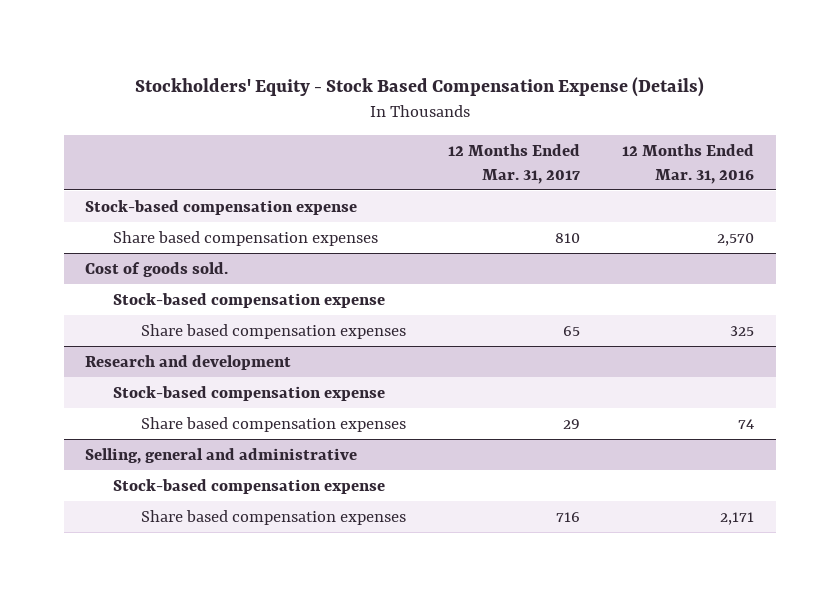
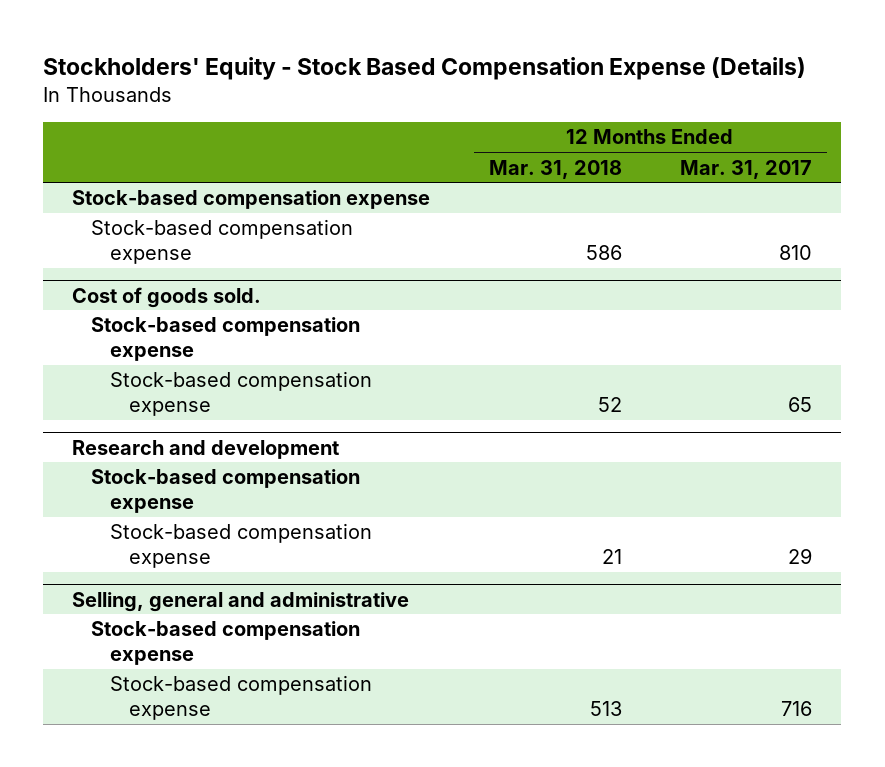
- | 12 Months Ended Mar. 31, 2017 | 12 Months Ended Mar. 31, 2016
+ | 12 Months Ended Mar. 31, 2018 | 12 Months Ended Mar. 31, 2017
- Share based compensation expenses | 810 | 2,570
+ Stock-based compensation expense | 586 | 810
@ Cost of goods sold.
- Share based compensation expenses | 65 | 325
+ Stock-based compensation expense | 52 | 65
@ Research and development
- Share based compensation expenses | 29 | 74
+ Stock-based compensation expense | 21 | 29
@ Selling, general and administrative
- Share based compensation expenses | 716 | 2,171
+ Stock-based compensation expense | 513 | 716

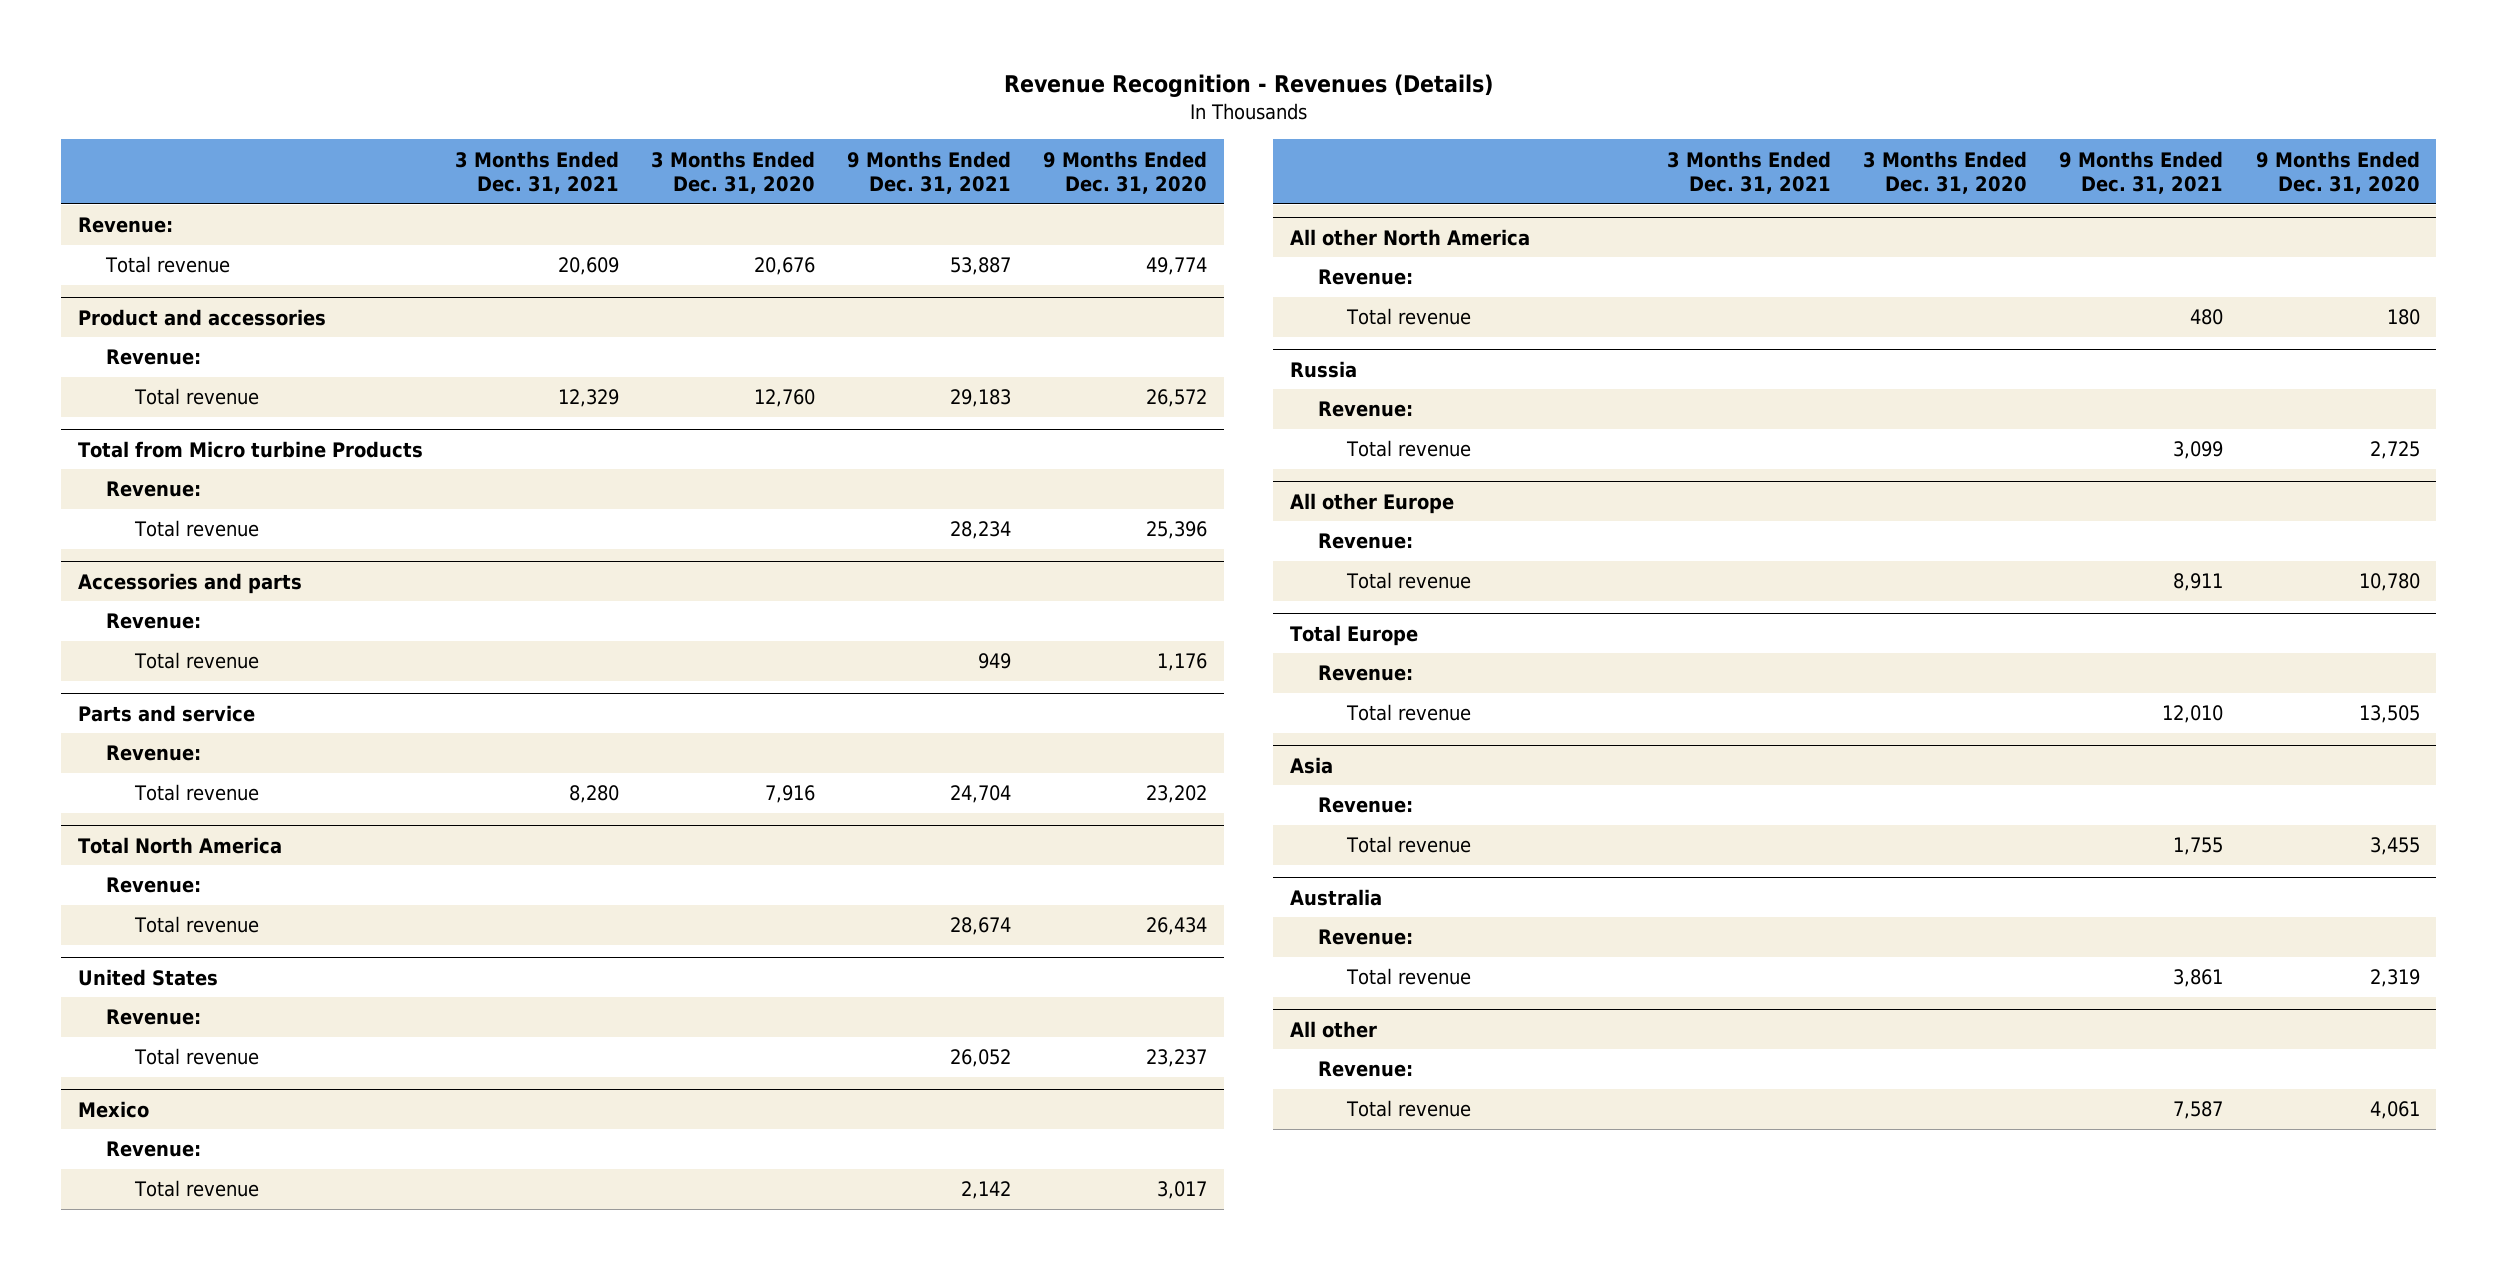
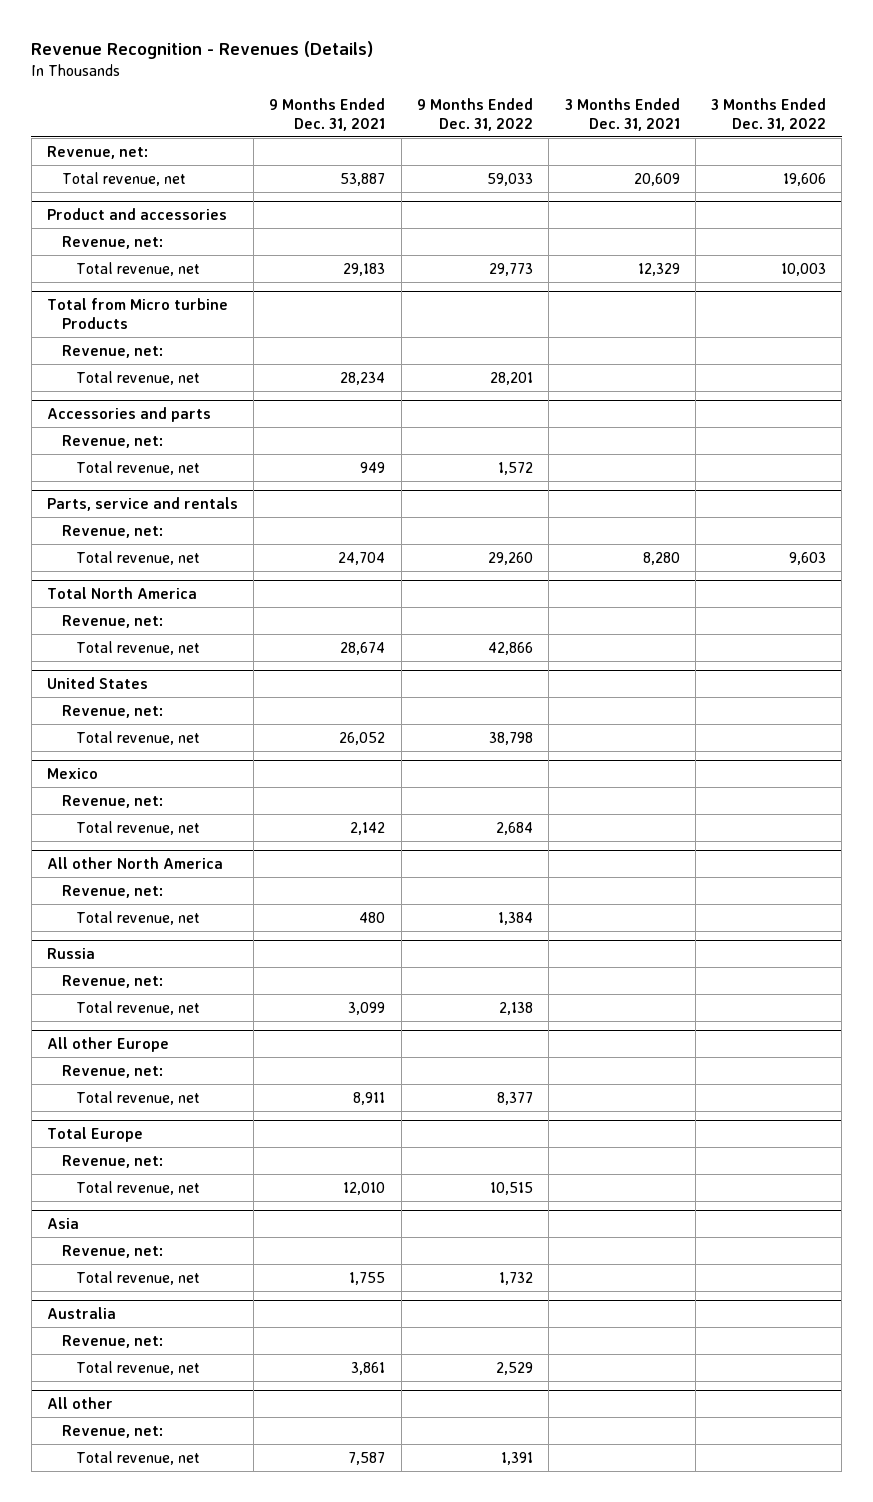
- | 3 Months Ended Dec. 31, 2021 | 3 Months Ended Dec. 31, 2020 | 9 Months Ended Dec. 31, 2021 | 9 Months Ended Dec. 31, 2020
+ | 9 Months Ended Dec. 31, 2021 | 9 Months Ended Dec. 31, 2022 | 3 Months Ended Dec. 31, 2021 | 3 Months Ended Dec. 31, 2022
- Revenue:
- Total revenue | 20,609 | 20,676 | 53,887 | 49,774
+ Revenue, net:
+ Total revenue, net | 53,887 | 59,033 | 20,609 | 19,606
@ Product and accessories
- Revenue:
- Total revenue | 12,329 | 12,760 | 29,183 | 26,572
+ Revenue, net:
+ Total revenue, net | 29,183 | 29,773 | 12,329 | 10,003
@ Total from Micro turbine Products
- Revenue:
- Total revenue | | | 28,234 | 25,396
+ Revenue, net:
+ Total revenue, net | 28,234 | 28,201 | |
@ Accessories and parts
- Revenue:
- Total revenue | | | 949 | 1,176
- Parts and service
- Revenue:
- Total revenue | 8,280 | 7,916 | 24,704 | 23,202
@ Accessories and parts
+ Revenue, net:
+ Total revenue, net | 949 | 1,572 | |
+ Parts, service and rentals
+ Revenue, net:
+ Total revenue, net | 24,704 | 29,260 | 8,280 | 9,603
@ Total North America
- Revenue:
- Total revenue | | | 28,674 | 26,434
+ Revenue, net:
+ Total revenue, net | 28,674 | 42,866 | |
@ United States
- Revenue:
- Total revenue | | | 26,052 | 23,237
+ Revenue, net:
+ Total revenue, net | 26,052 | 38,798 | |
@ Mexico
- Revenue:
- Total revenue | | | 2,142 | 3,017
+ Revenue, net:
+ Total revenue, net | 2,142 | 2,684 | |
@ All other North America
- Revenue:
- Total revenue | | | 480 | 180
+ Revenue, net:
+ Total revenue, net | 480 | 1,384 | |
@ Russia
- Revenue:
- Total revenue | | | 3,099 | 2,725
+ Revenue, net:
+ Total revenue, net | 3,099 | 2,138 | |
@ All other Europe
- Revenue:
- Total revenue | | | 8,911 | 10,780
+ Revenue, net:
+ Total revenue, net | 8,911 | 8,377 | |
@ Total Europe
- Revenue:
- Total revenue | | | 12,010 | 13,505
+ Revenue, net:
+ Total revenue, net | 12,010 | 10,515 | |
@ Asia
- Revenue:
- Total revenue | | | 1,755 | 3,455
+ Revenue, net:
+ Total revenue, net | 1,755 | 1,732 | |
@ Australia
- Revenue:
- Total revenue | | | 3,861 | 2,319
+ Revenue, net:
+ Total revenue, net | 3,861 | 2,529 | |
@ All other
- Revenue:
- Total revenue | | | 7,587 | 4,061
+ Revenue, net:
+ Total revenue, net | 7,587 | 1,391 | |

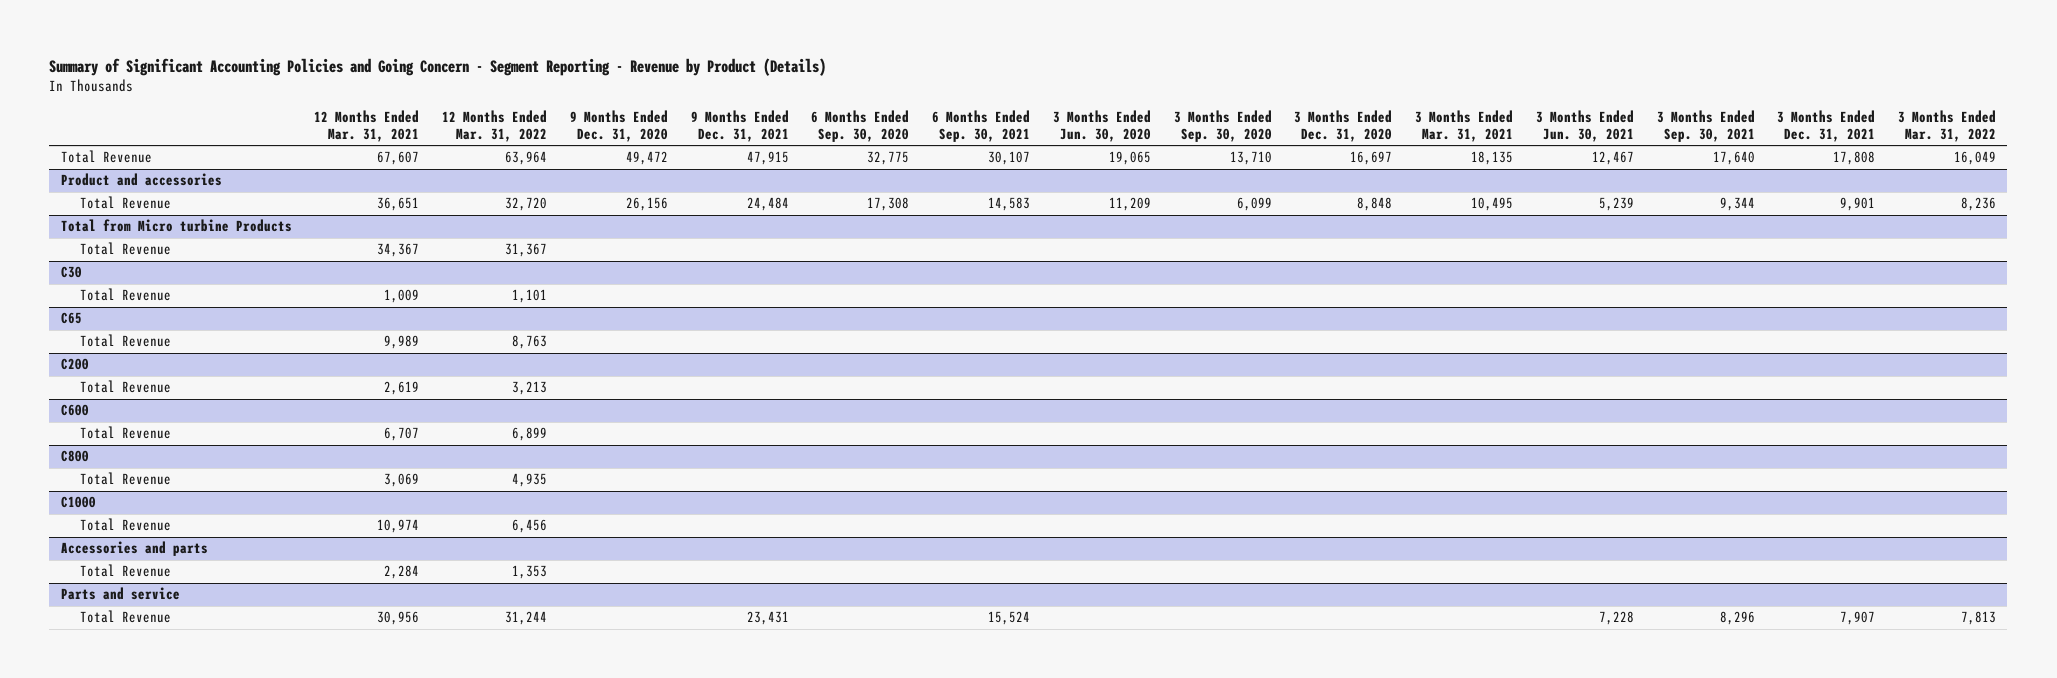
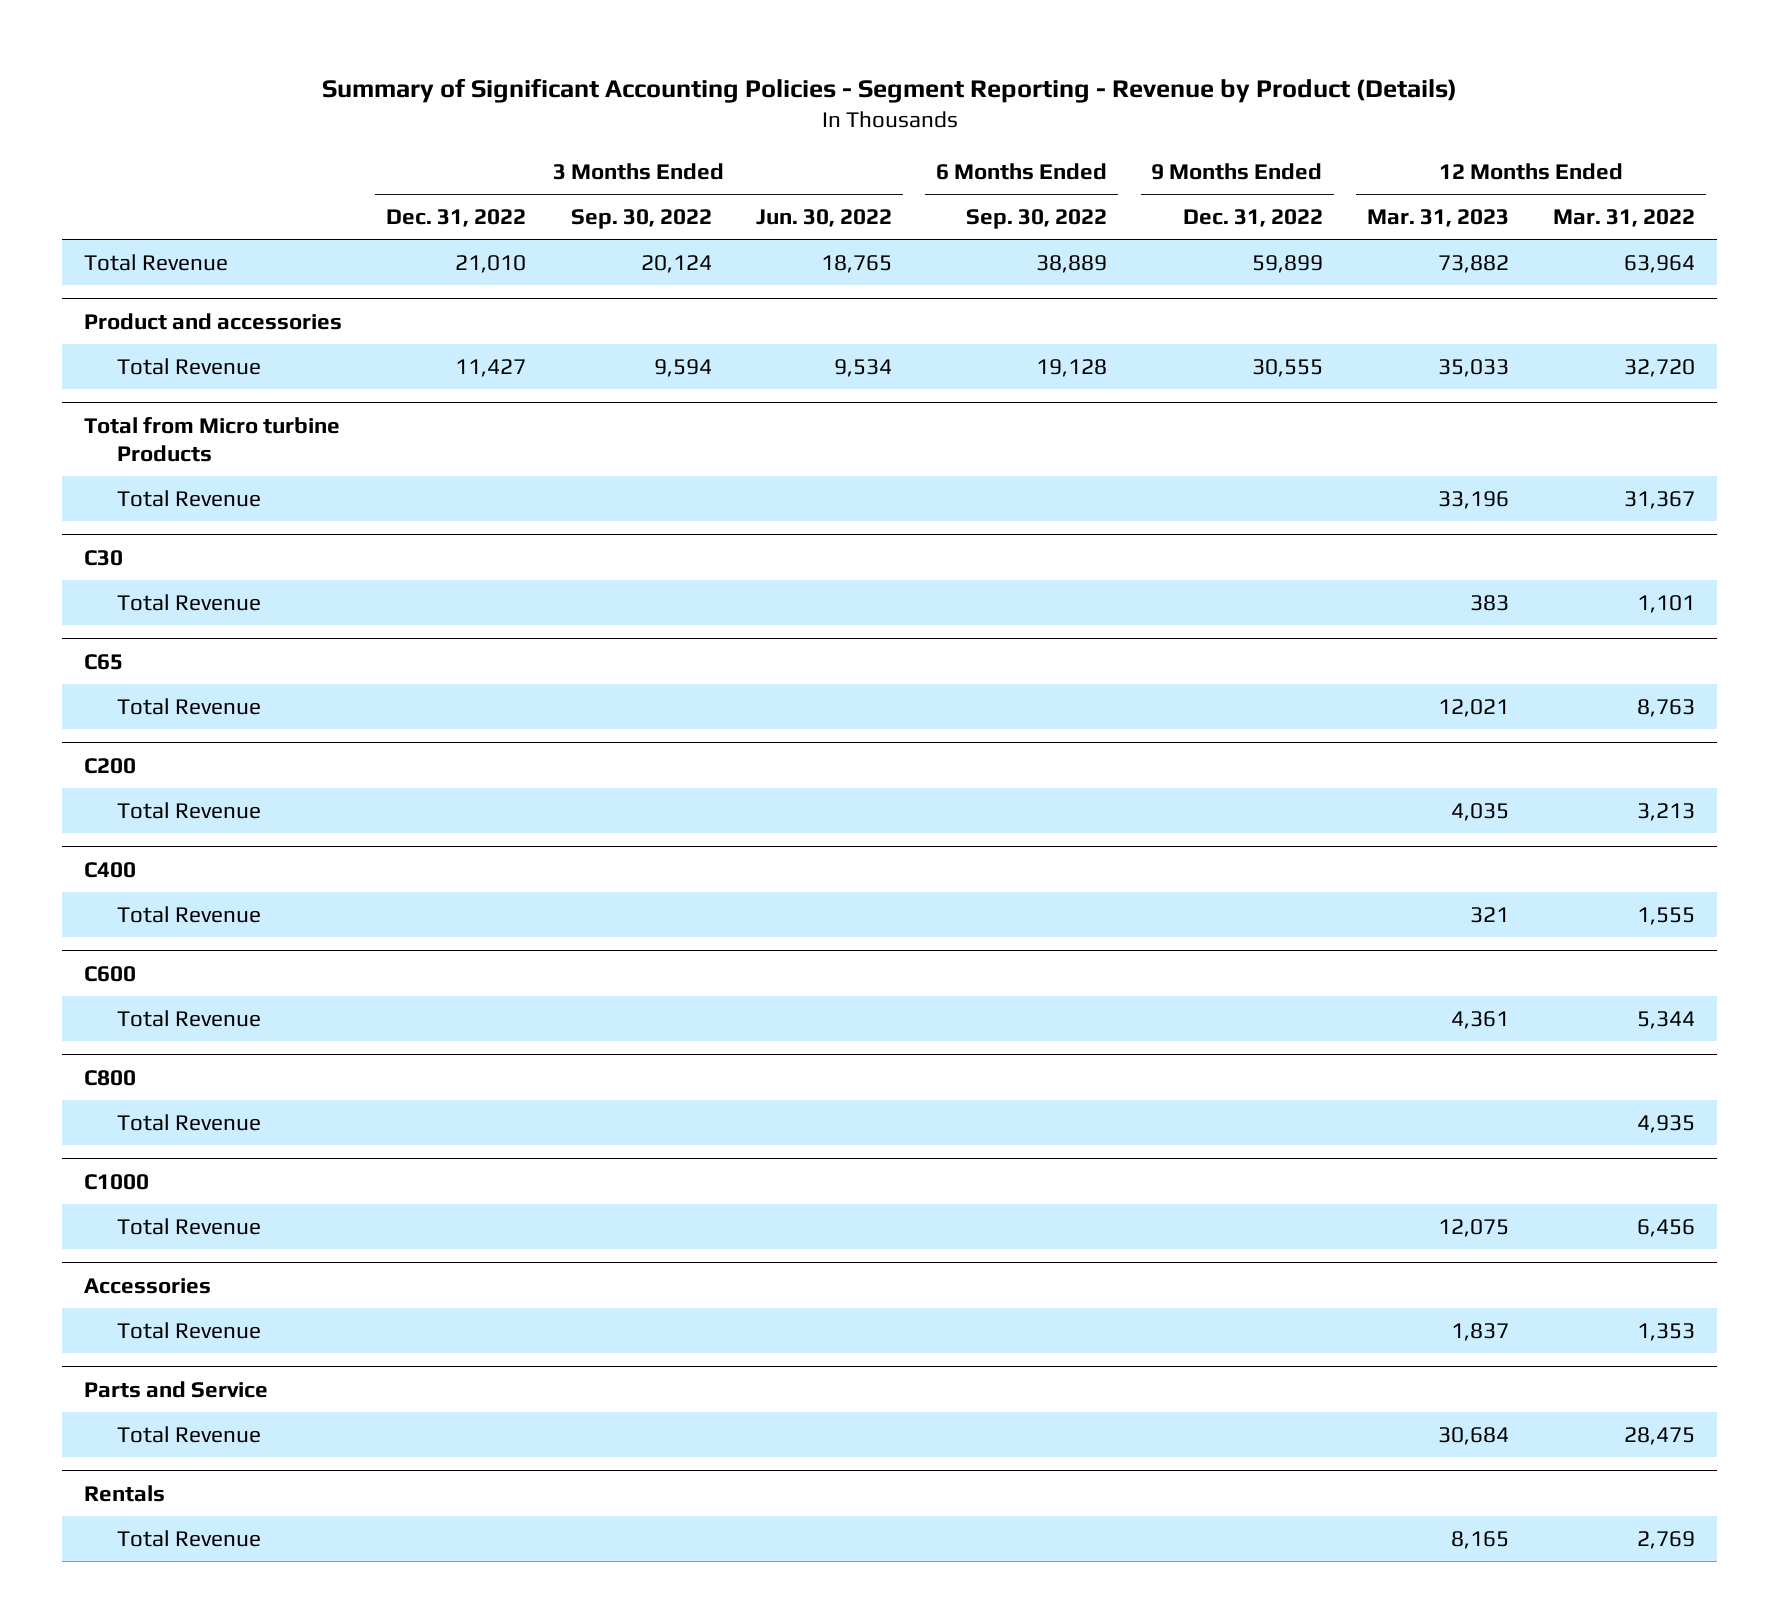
- Summary of Significant Accounting Policies and Going Concern - Segment Reporting - Revenue by Product (Details)
+ Summary of Significant Accounting Policies - Segment Reporting - Revenue by Product (Details)
- | 12 Months Ended Mar. 31, 2021 | 12 Months Ended Mar. 31, 2022 | 9 Months Ended Dec. 31, 2020 | 9 Months Ended Dec. 31, 2021 | 6 Months Ended Sep. 30, 2020 | 6 Months Ended Sep. 30, 2021 | 3 Months Ended Jun. 30, 2020 | 3 Months Ended Sep. 30, 2020 | 3 Months Ended Dec. 31, 2020 | 3 Months Ended Mar. 31, 2021 | 3 Months Ended Jun. 30, 2021 | 3 Months Ended Sep. 30, 2021 | 3 Months Ended Dec. 31, 2021 | 3 Months Ended Mar. 31, 2022
+ | 3 Months Ended Dec. 31, 2022 | 3 Months Ended Sep. 30, 2022 | 3 Months Ended Jun. 30, 2022 | 6 Months Ended Sep. 30, 2022 | 9 Months Ended Dec. 31, 2022 | 12 Months Ended Mar. 31, 2023 | 12 Months Ended Mar. 31, 2022
+ C400
+ Total Revenue | | | | | | 321 | 1,555
@ C600
- Total Revenue | 6,707 | 6,899 | | | | | | | | | | | |
+ Total Revenue | | | | | | 4,361 | 5,344
- Accessories and parts
+ Accessories
- Parts and service
- Total Revenue | 30,956 | 31,244 | | 23,431 | | 15,524 | | | | | 7,228 | 8,296 | 7,907 | 7,813
+ Parts and Service
+ Total Revenue | | | | | | 30,684 | 28,475
+ Rentals
+ Total Revenue | | | | | | 8,165 | 2,769

